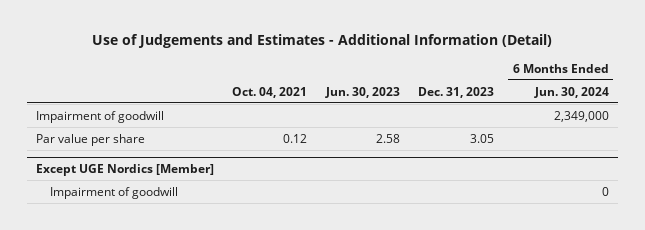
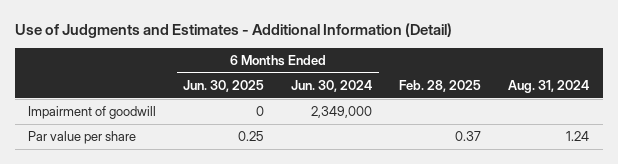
- Use of Judgements and Estimates - Additional Information (Detail)
+ Use of Judgments and Estimates - Additional Information (Detail)
- | Oct. 04, 2021 | Jun. 30, 2023 | Dec. 31, 2023 | 6 Months Ended Jun. 30, 2024
+ | 6 Months Ended Jun. 30, 2025 | 6 Months Ended Jun. 30, 2024 | Feb. 28, 2025 | Aug. 31, 2024
- Except UGE Nordics [Member]
- Impairment of goodwill | | | | 0

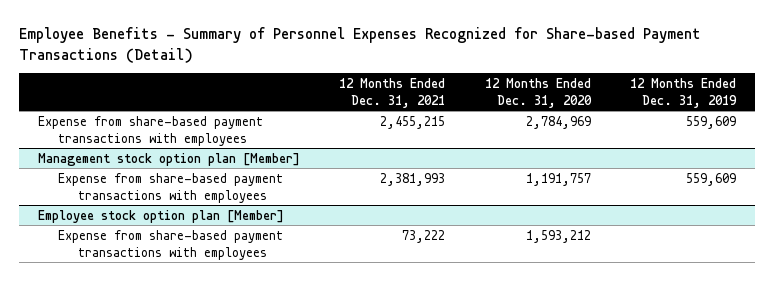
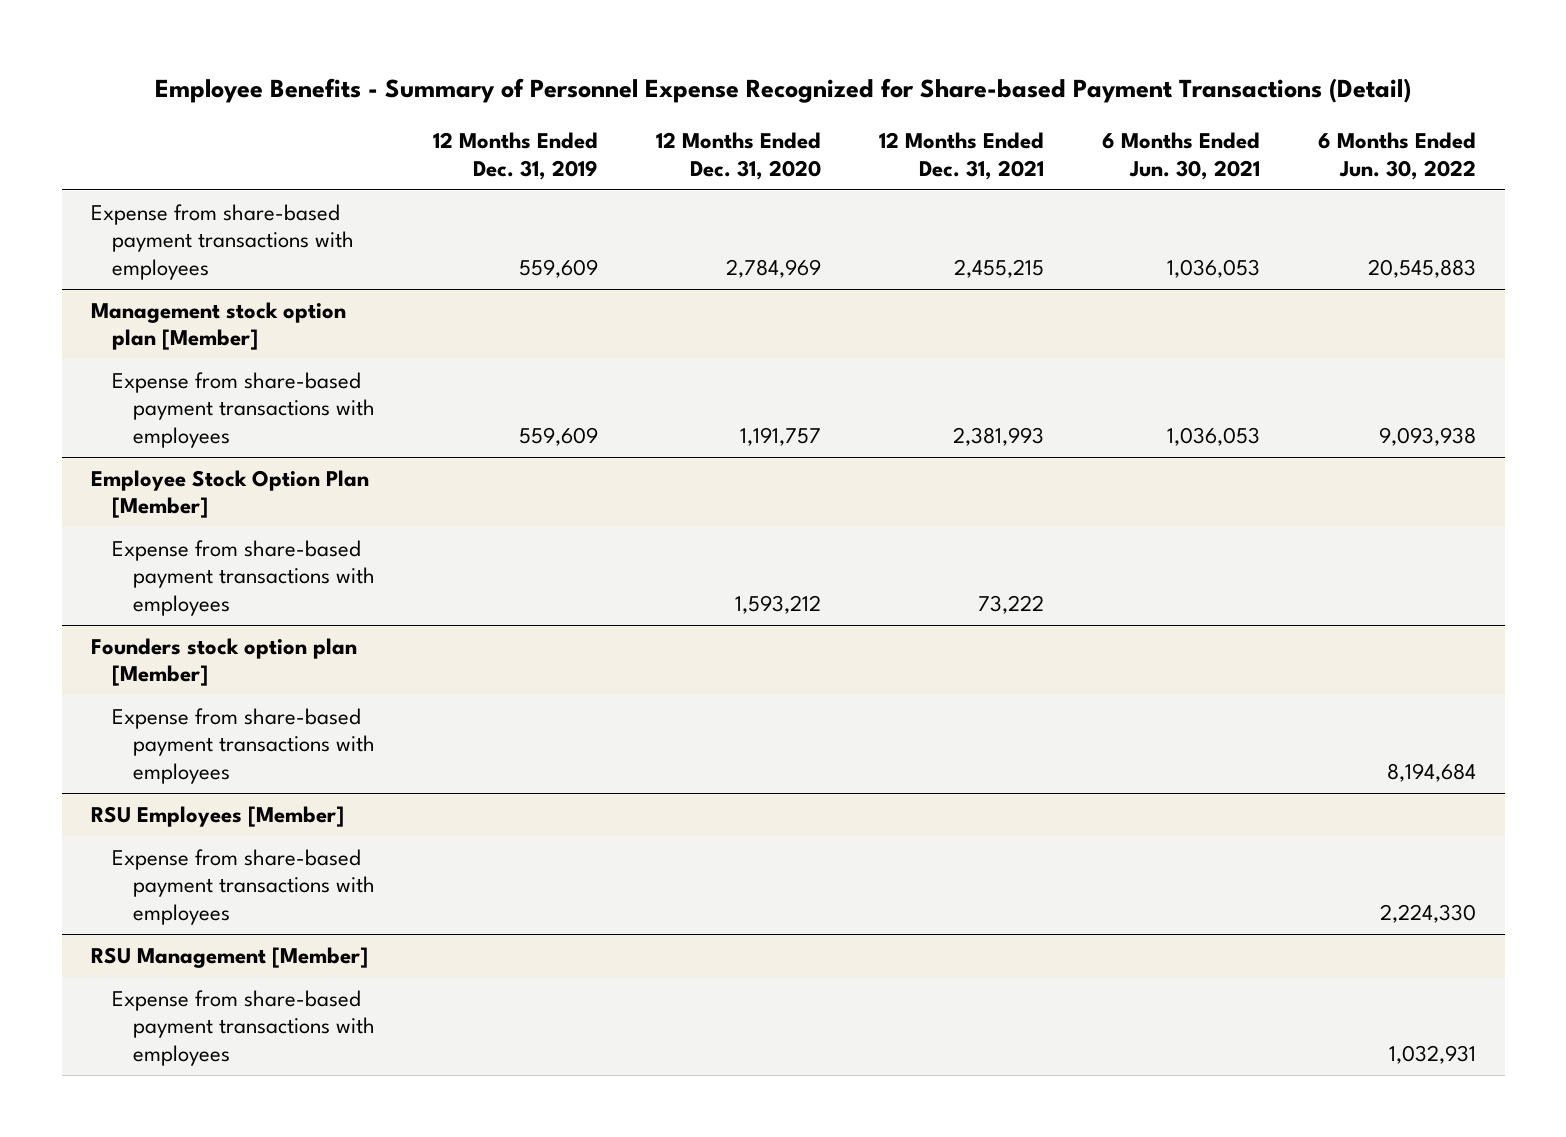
- Employee Benefits - Summary of Personnel Expenses Recognized for Share-based Payment Transactions (Detail)
+ Employee Benefits - Summary of Personnel Expense Recognized for Share-based Payment Transactions (Detail)
- | 12 Months Ended Dec. 31, 2021 | 12 Months Ended Dec. 31, 2020 | 12 Months Ended Dec. 31, 2019
+ | 12 Months Ended Dec. 31, 2019 | 12 Months Ended Dec. 31, 2020 | 12 Months Ended Dec. 31, 2021 | 6 Months Ended Jun. 30, 2021 | 6 Months Ended Jun. 30, 2022
- Employee stock option plan [Member]
+ Employee Stock Option Plan [Member]
+ Founders stock option plan [Member]
+ Expense from share-based payment transactions with employees | | | | | 8,194,684
+ RSU Employees [Member]
+ Expense from share-based payment transactions with employees | | | | | 2,224,330
+ RSU Management [Member]
+ Expense from share-based payment transactions with employees | | | | | 1,032,931

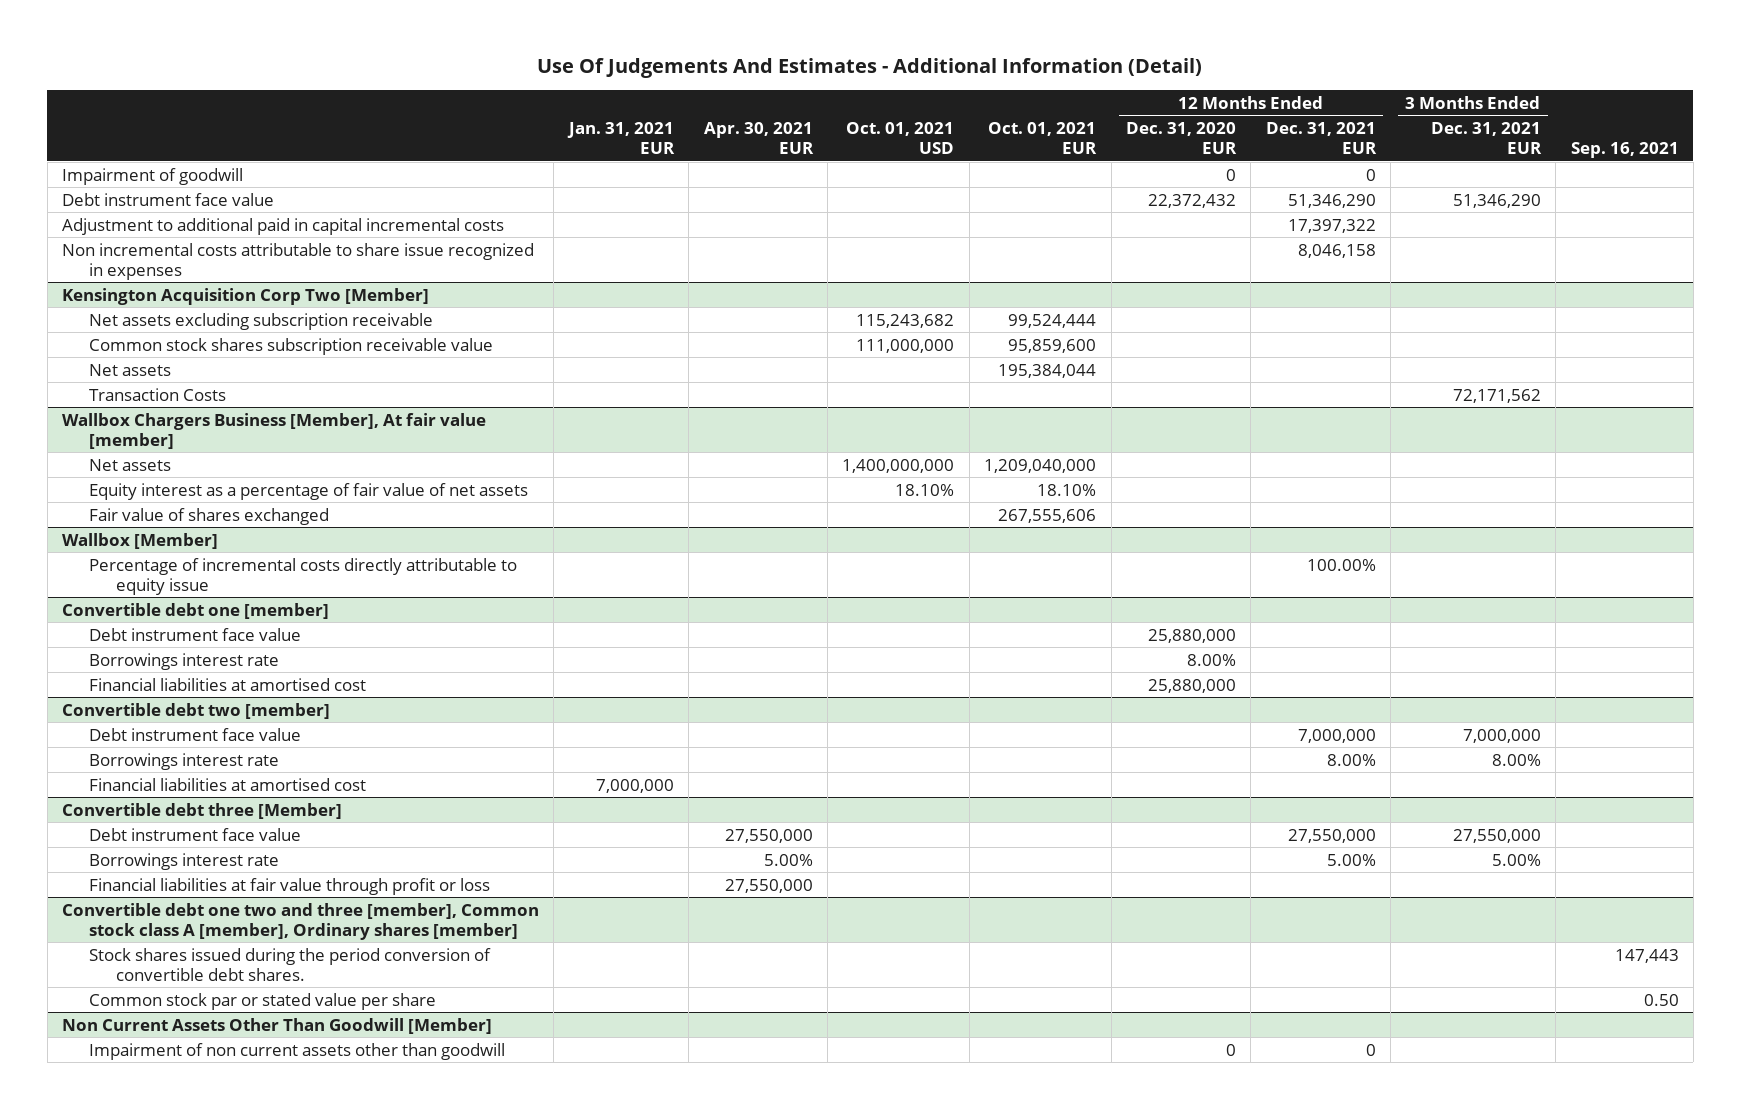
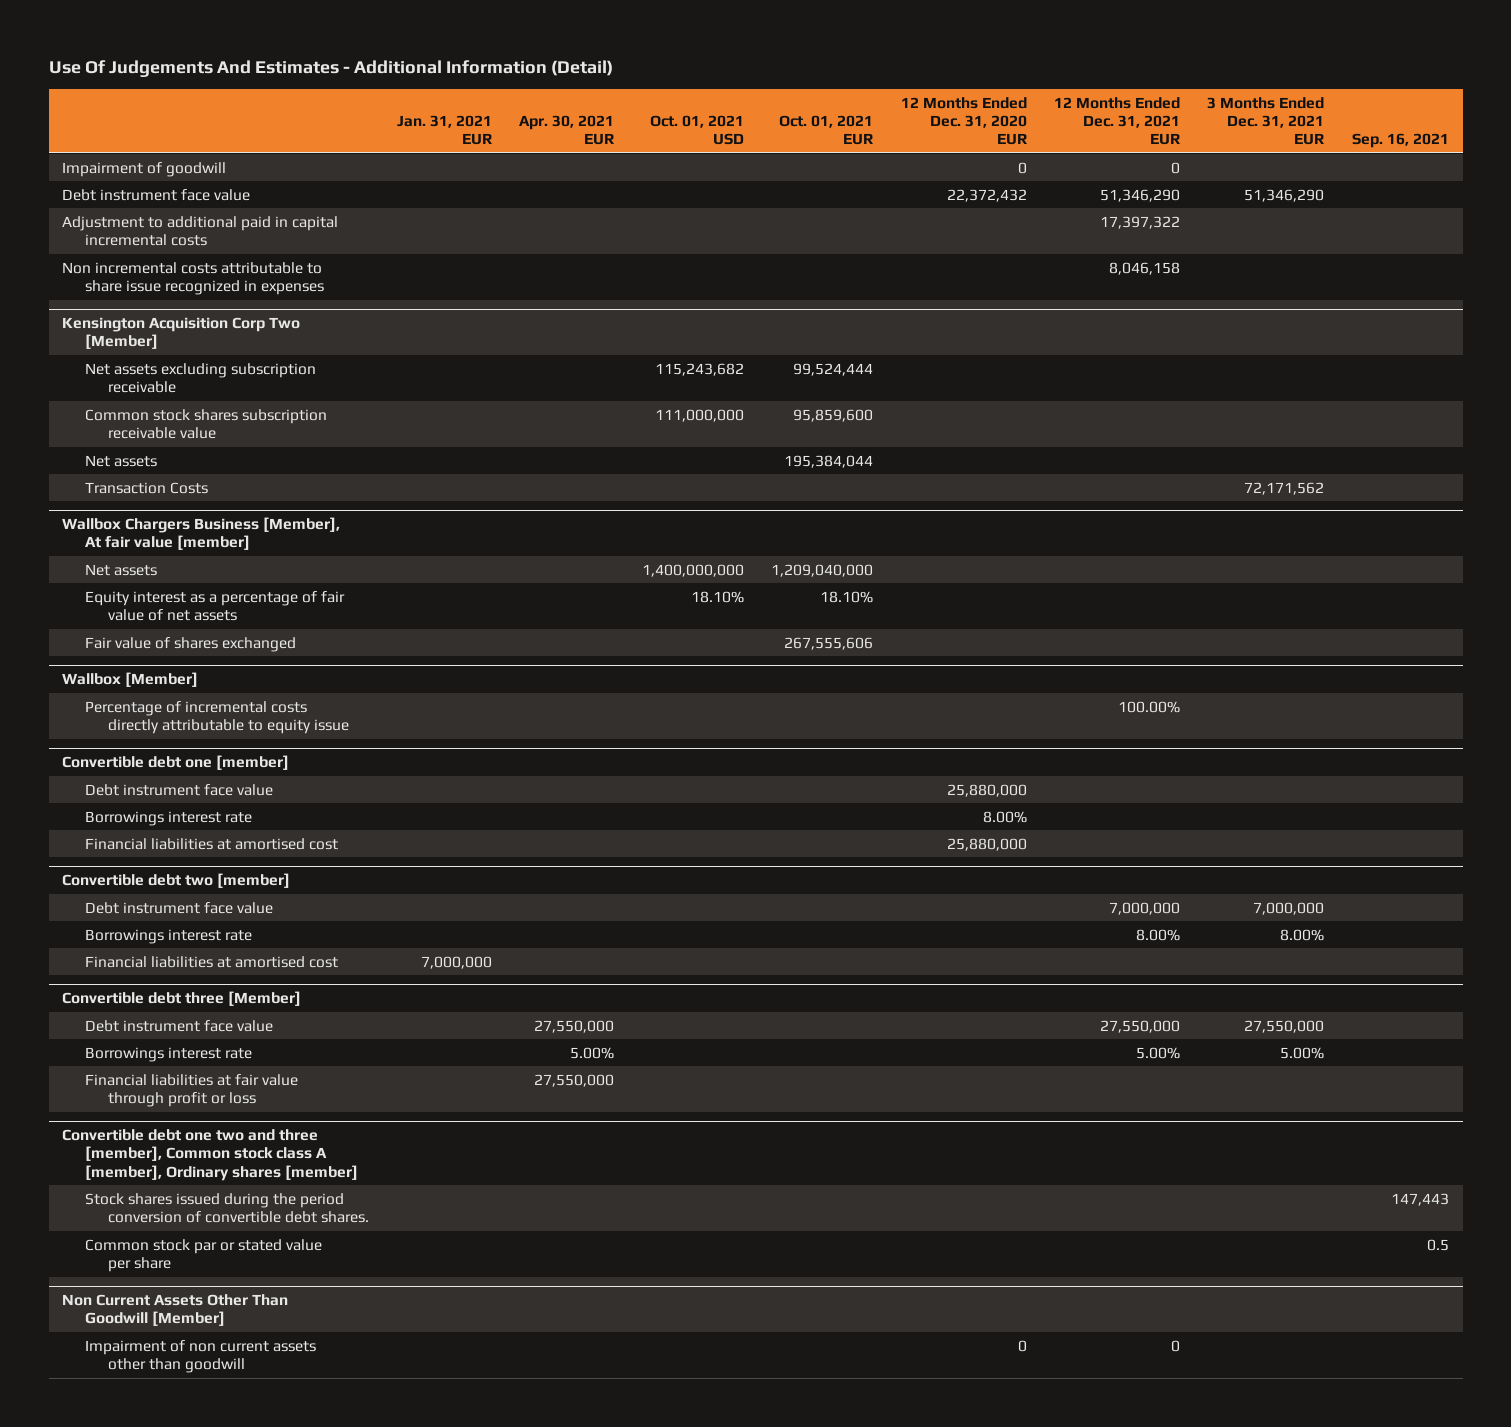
@ Convertible debt one two and three [member], Common stock class A [member], Ordinary shares [member]
- Common stock par or stated value per share | | | | | | | | 0.50
+ Common stock par or stated value per share | | | | | | | | 0.5

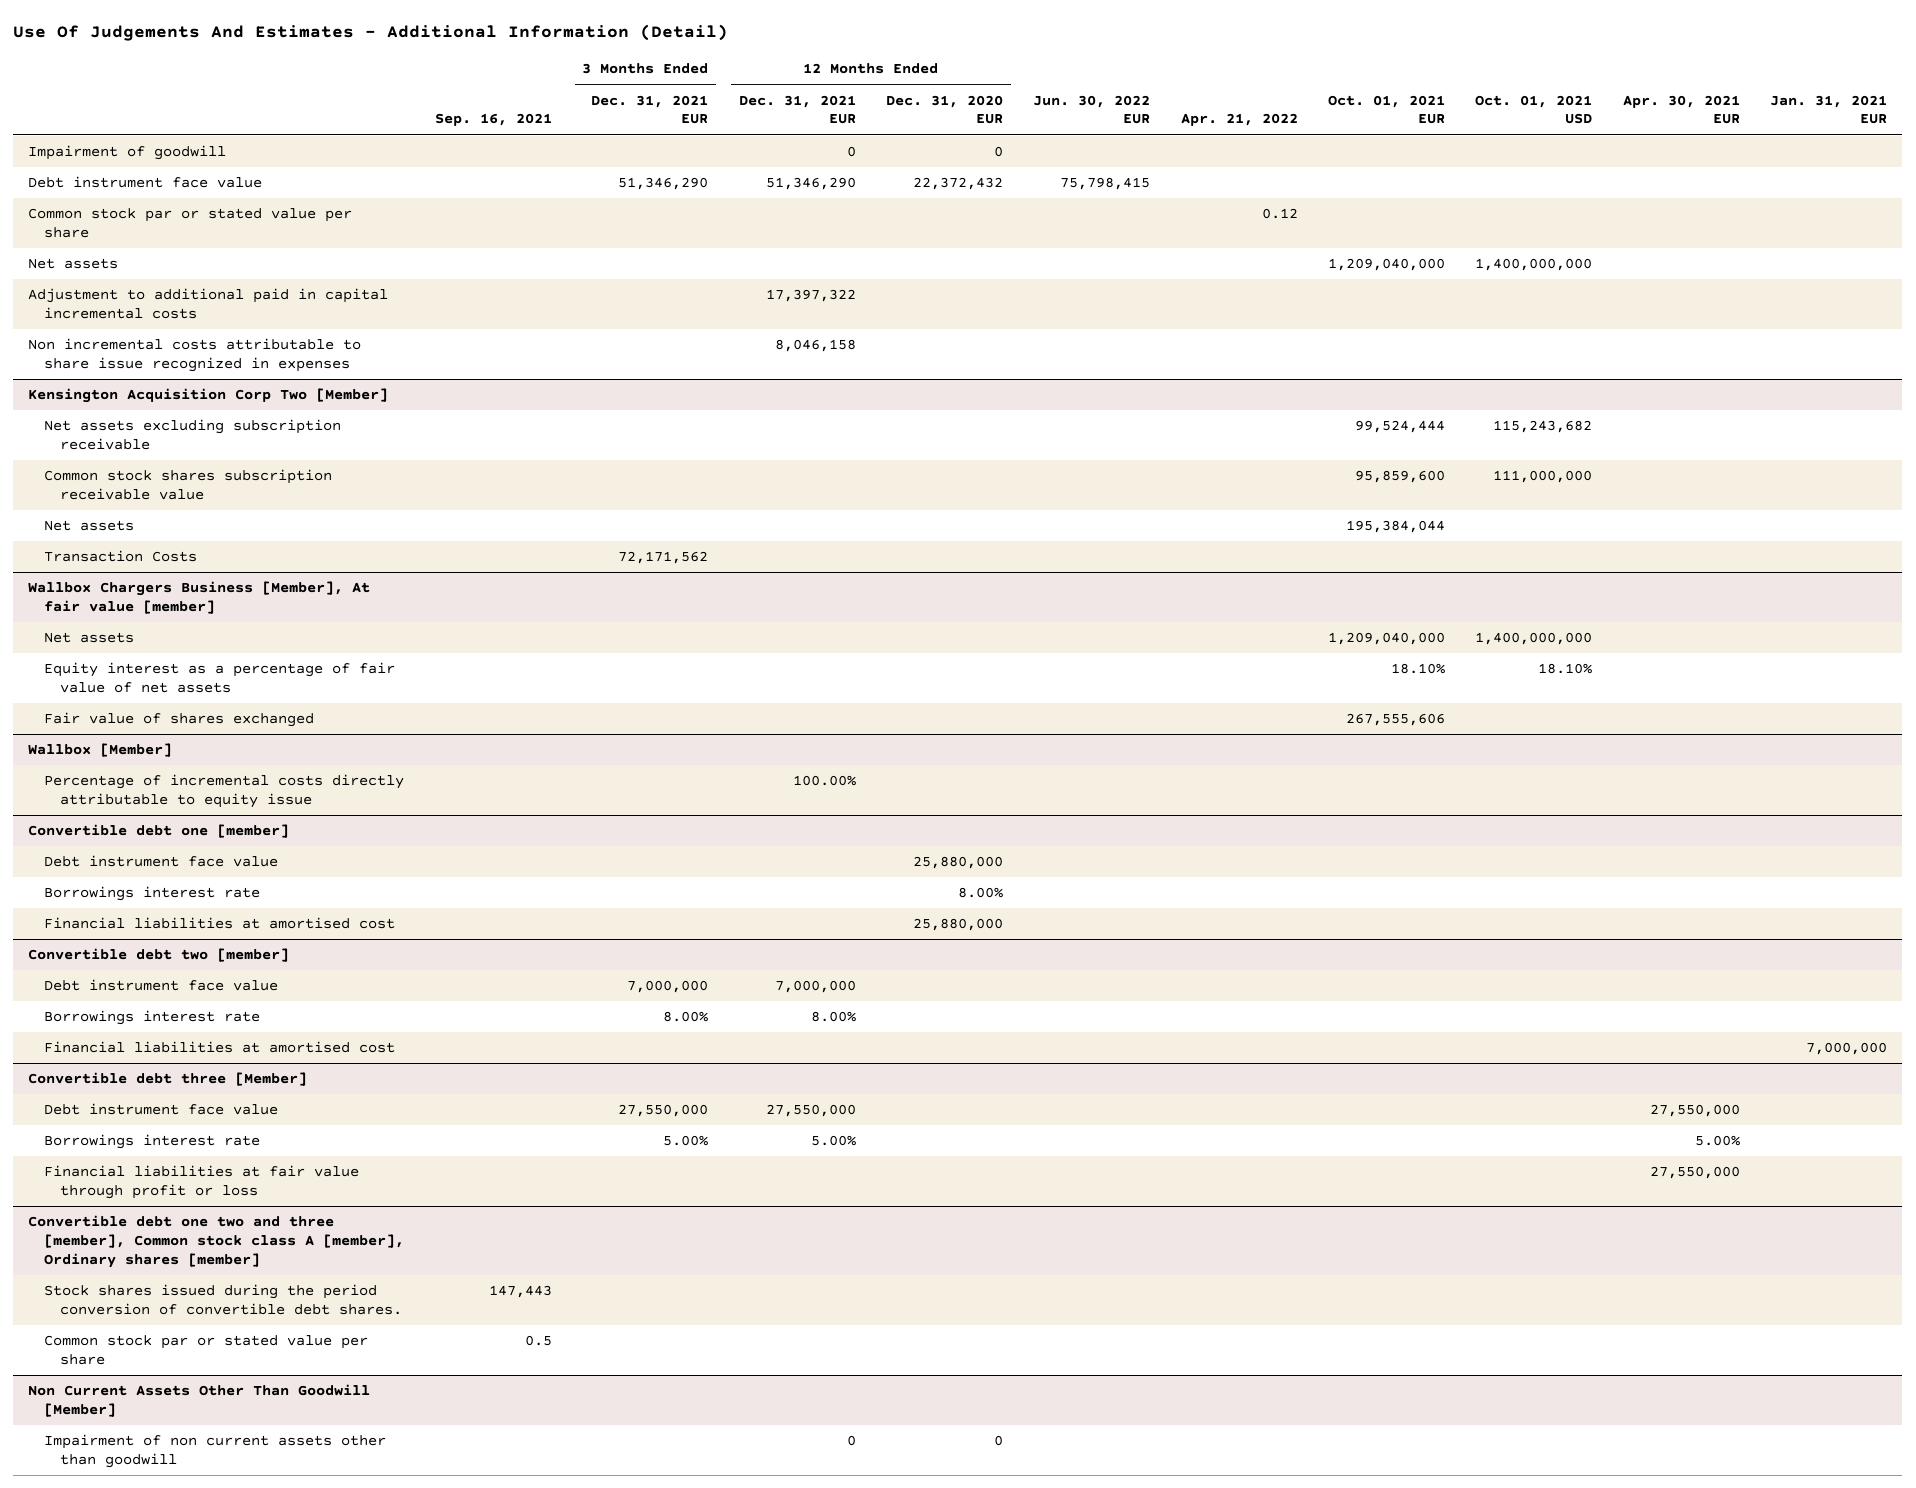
- | Jan. 31, 2021 EUR | Apr. 30, 2021 EUR | Oct. 01, 2021 USD | Oct. 01, 2021 EUR | 12 Months Ended Dec. 31, 2020 EUR | 12 Months Ended Dec. 31, 2021 EUR | 3 Months Ended Dec. 31, 2021 EUR | Sep. 16, 2021
+ | Sep. 16, 2021 | 3 Months Ended Dec. 31, 2021 EUR | 12 Months Ended Dec. 31, 2021 EUR | 12 Months Ended Dec. 31, 2020 EUR | Jun. 30, 2022 EUR | Apr. 21, 2022 | Oct. 01, 2021 EUR | Oct. 01, 2021 USD | Apr. 30, 2021 EUR | Jan. 31, 2021 EUR
+ Common stock par or stated value per share | | | | | | 0.12 | | | |
+ Net assets | | | | | | | 1,209,040,000 | 1,400,000,000 | |

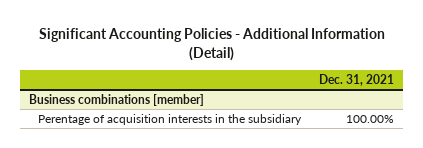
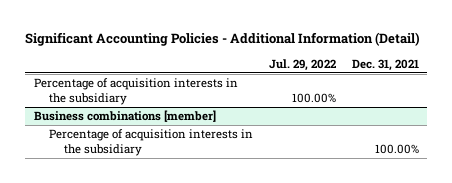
- | Dec. 31, 2021
+ | Jul. 29, 2022 | Dec. 31, 2021
+ Percentage of acquisition interests in the subsidiary | 100.00% |
@ Business combinations [member]
- Perentage of acquisition interests in the subsidiary | 100.00%
+ Percentage of acquisition interests in the subsidiary | | 100.00%

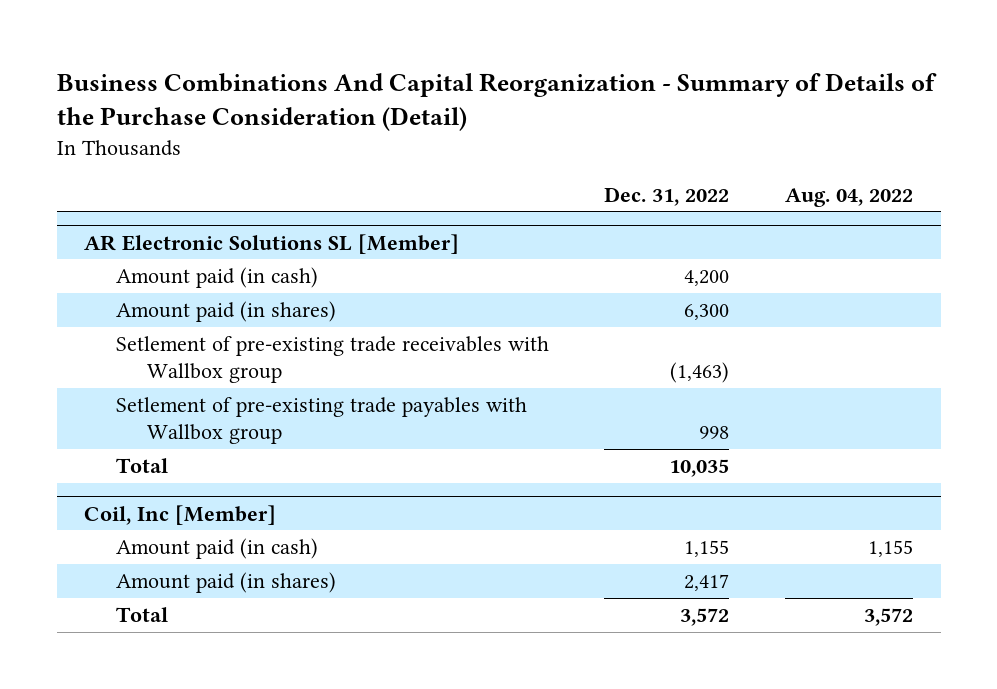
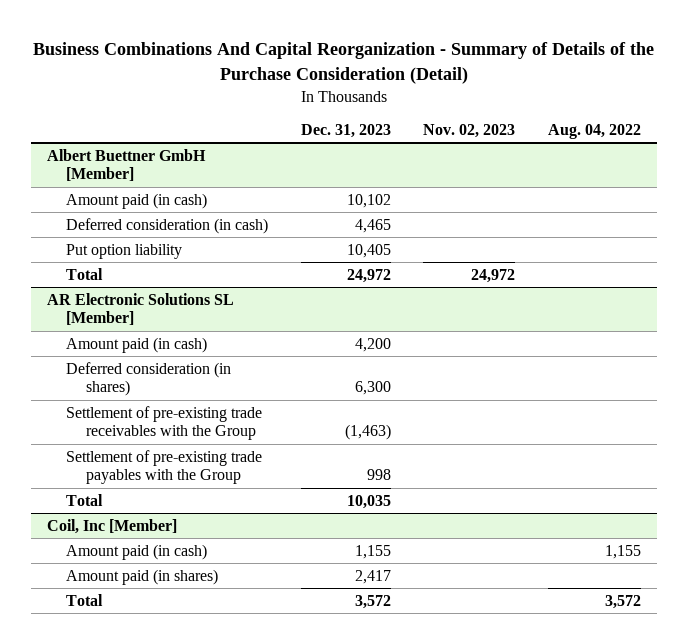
- | Dec. 31, 2022 | Aug. 04, 2022
+ | Dec. 31, 2023 | Nov. 02, 2023 | Aug. 04, 2022
+ Albert Buettner GmbH [Member]
+ Amount paid (in cash) | 10,102 | |
+ Deferred consideration (in cash) | 4,465 | |
+ Put option liability | 10,405 | |
+ Total | 24,972 | 24,972 |
@ AR Electronic Solutions SL [Member]
- Amount paid (in shares) | 6,300 |
- Setlement of pre-existing trade receivables with Wallbox group | (1,463) |
- Setlement of pre-existing trade payables with Wallbox group | 998 |
+ Deferred consideration (in shares) | 6,300 | |
+ Settlement of pre-existing trade receivables with the Group | (1,463) | |
+ Settlement of pre-existing trade payables with the Group | 998 | |

